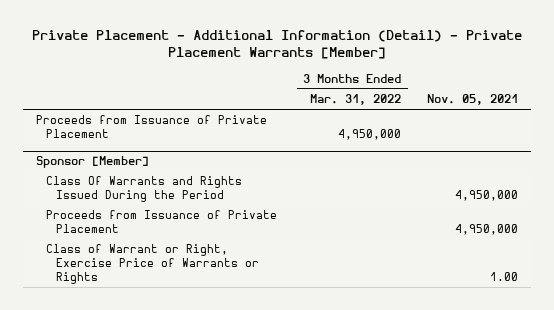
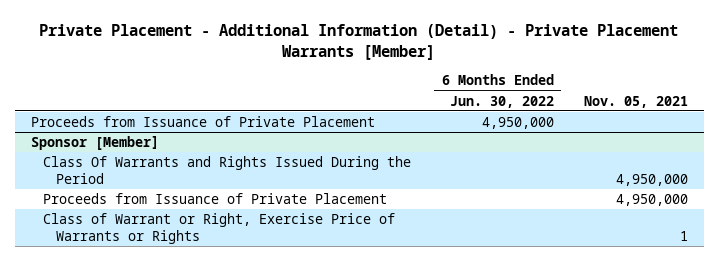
- | 3 Months Ended Mar. 31, 2022 | Nov. 05, 2021
+ | 6 Months Ended Jun. 30, 2022 | Nov. 05, 2021
@ Sponsor [Member]
- Class of Warrant or Right, Exercise Price of Warrants or Rights | | 1.00
+ Class of Warrant or Right, Exercise Price of Warrants or Rights | | 1

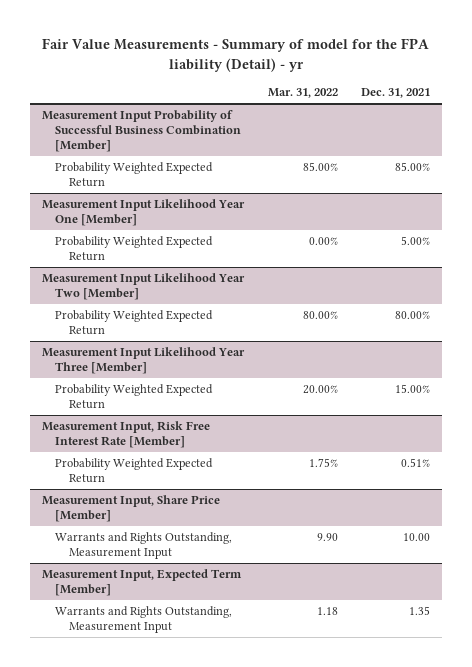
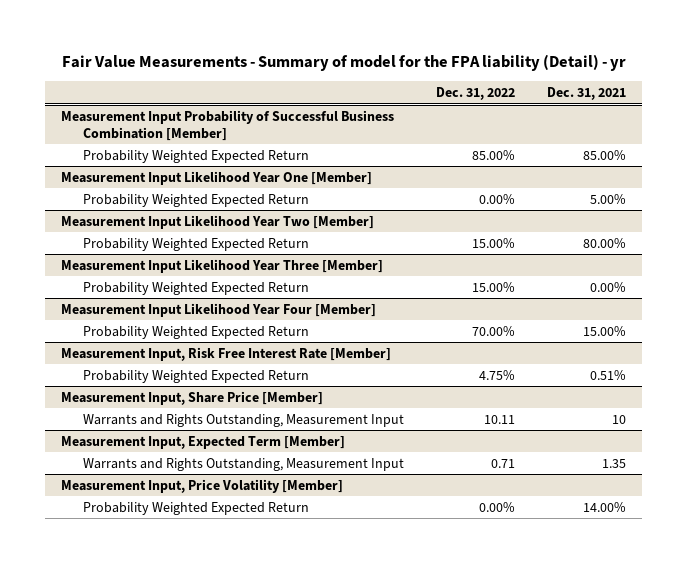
- | Mar. 31, 2022 | Dec. 31, 2021
+ | Dec. 31, 2022 | Dec. 31, 2021
@ Measurement Input Likelihood Year Three [Member]
+ Probability Weighted Expected Return | 15.00% | 0.00%
+ Measurement Input Likelihood Year Four [Member]
@ Measurement Input, Share Price [Member]
- Warrants and Rights Outstanding, Measurement Input | 9.90 | 10.00
+ Warrants and Rights Outstanding, Measurement Input | 10.11 | 10
+ Measurement Input, Price Volatility [Member]
+ Probability Weighted Expected Return | 0.00% | 14.00%

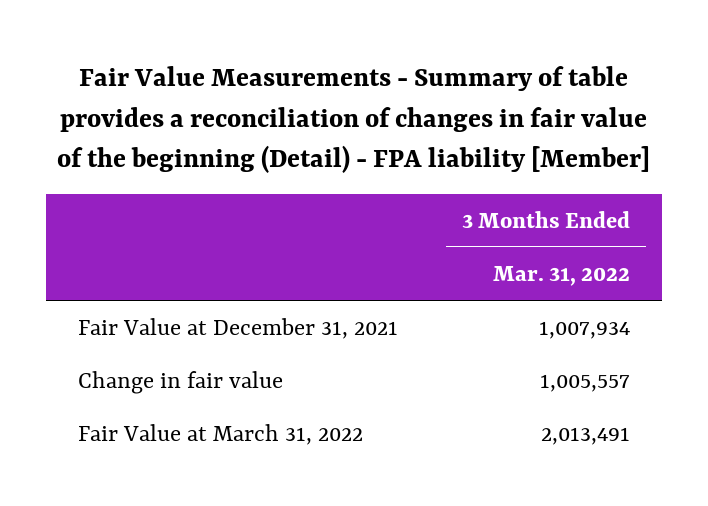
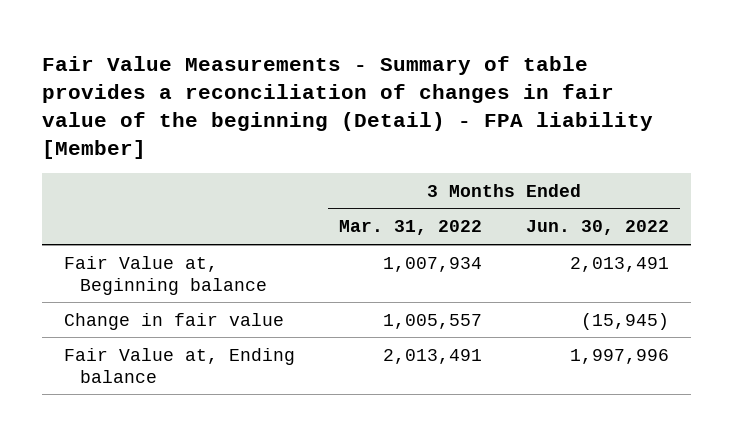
- | 3 Months Ended Mar. 31, 2022
+ | 3 Months Ended Mar. 31, 2022 | 3 Months Ended Jun. 30, 2022
- Fair Value at December 31, 2021 | 1,007,934
+ Fair Value at, Beginning balance | 1,007,934 | 2,013,491
- Fair Value at March 31, 2022 | 2,013,491
+ Fair Value at, Ending balance | 2,013,491 | 1,997,996

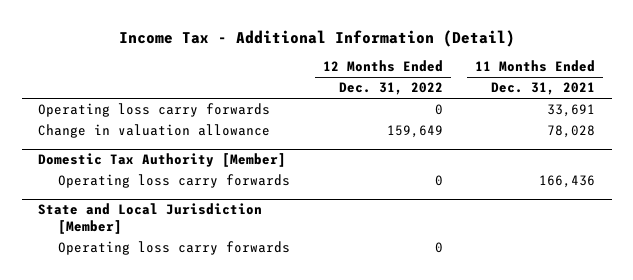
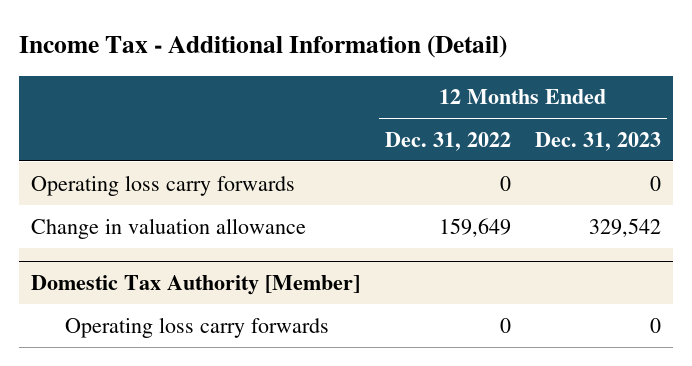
- | 12 Months Ended Dec. 31, 2022 | 11 Months Ended Dec. 31, 2021
+ | 12 Months Ended Dec. 31, 2022 | 12 Months Ended Dec. 31, 2023
- State and Local Jurisdiction [Member]
- Operating loss carry forwards | 0 |

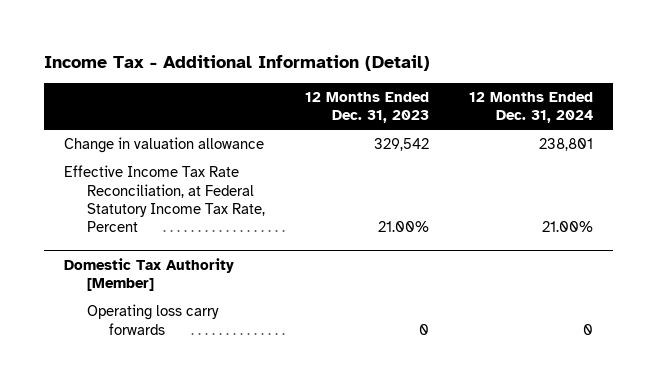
- | 12 Months Ended Dec. 31, 2022 | 12 Months Ended Dec. 31, 2023
+ | 12 Months Ended Dec. 31, 2023 | 12 Months Ended Dec. 31, 2024
- Operating loss carry forwards | 0 | 0
+ Effective Income Tax Rate Reconciliation, at Federal Statutory Income Tax Rate, Percent | 21.00% | 21.00%

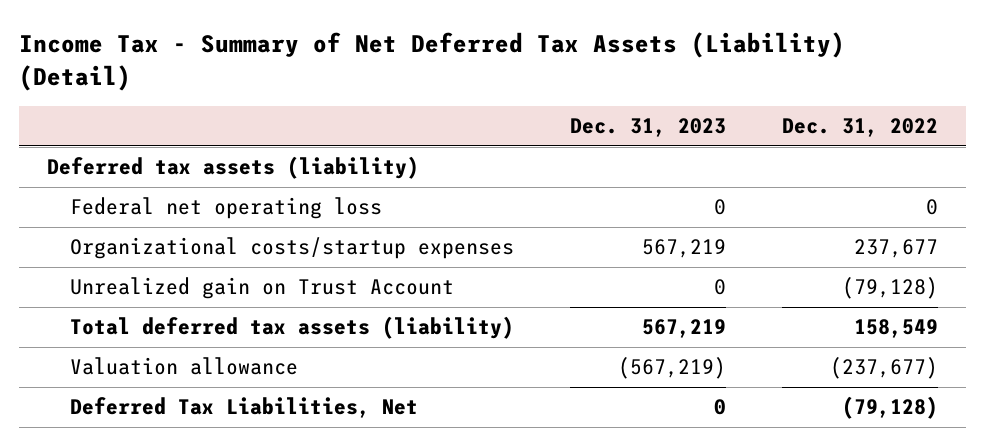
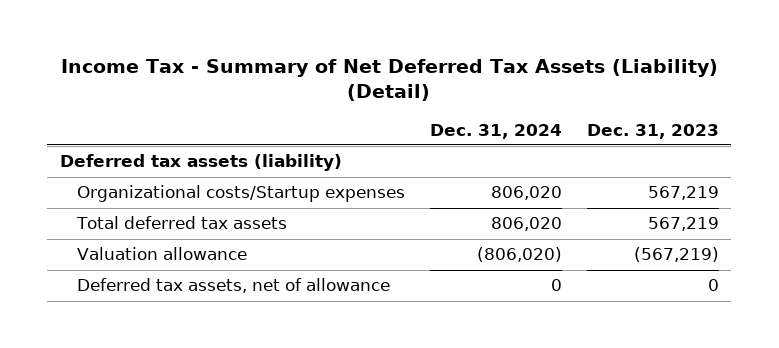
- | Dec. 31, 2023 | Dec. 31, 2022
+ | Dec. 31, 2024 | Dec. 31, 2023
- Federal net operating loss | 0 | 0
- Organizational costs/startup expenses | 567,219 | 237,677
- Unrealized gain on Trust Account | 0 | (79,128)
- Total deferred tax assets (liability) | 567,219 | 158,549
+ Organizational costs/Startup expenses | 806,020 | 567,219
+ Total deferred tax assets | 806,020 | 567,219
- Deferred Tax Liabilities, Net | 0 | (79,128)
+ Deferred tax assets, net of allowance | 0 | 0

